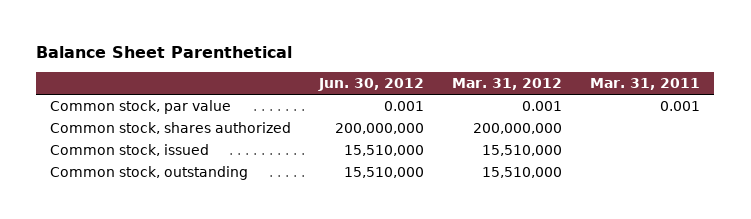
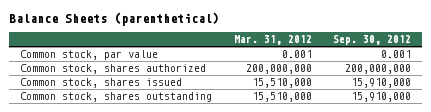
- Balance Sheet Parenthetical
+ Balance Sheets (parenthetical)
- | Jun. 30, 2012 | Mar. 31, 2012 | Mar. 31, 2011
+ | Mar. 31, 2012 | Sep. 30, 2012
- Common stock, issued | 15,510,000 | 15,510,000 |
- Common stock, outstanding | 15,510,000 | 15,510,000 |
+ Common stock, shares issued | 15,510,000 | 15,910,000
+ Common stock, shares outstanding | 15,510,000 | 15,910,000

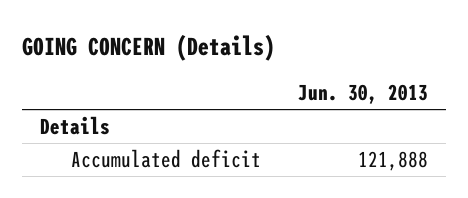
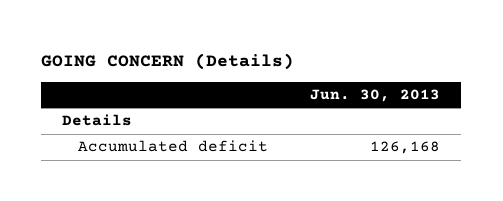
- Accumulated deficit | 121,888
+ Accumulated deficit | 126,168

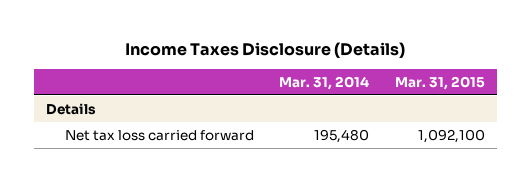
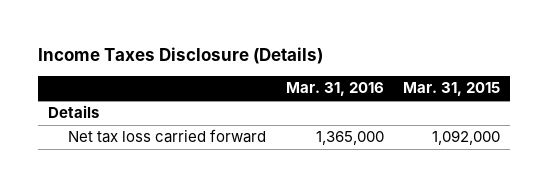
- | Mar. 31, 2014 | Mar. 31, 2015
+ | Mar. 31, 2016 | Mar. 31, 2015
- Net tax loss carried forward | 195,480 | 1,092,100
+ Net tax loss carried forward | 1,365,000 | 1,092,000

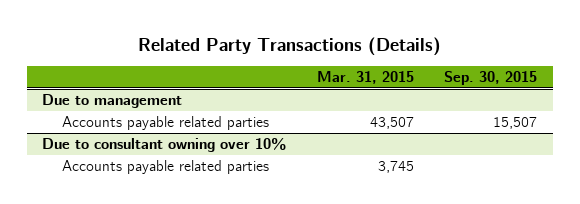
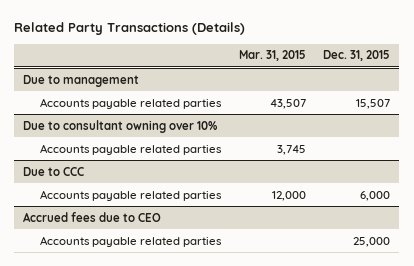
- | Mar. 31, 2015 | Sep. 30, 2015
+ | Mar. 31, 2015 | Dec. 31, 2015
+ Due to CCC
+ Accounts payable related parties | 12,000 | 6,000
+ Accrued fees due to CEO
+ Accounts payable related parties | | 25,000

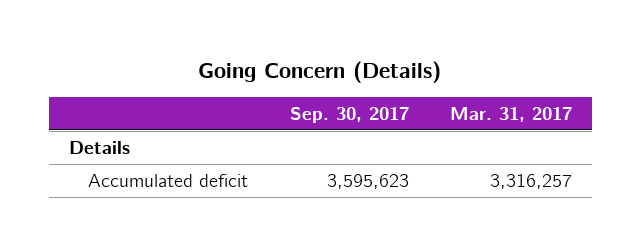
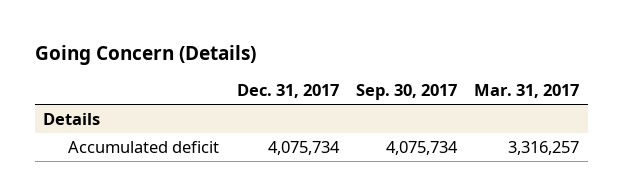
- | Sep. 30, 2017 | Mar. 31, 2017
+ | Dec. 31, 2017 | Sep. 30, 2017 | Mar. 31, 2017
- Accumulated deficit | 3,595,623 | 3,316,257
+ Accumulated deficit | 4,075,734 | 4,075,734 | 3,316,257

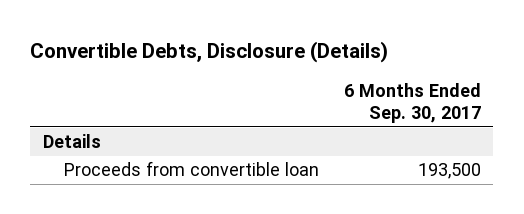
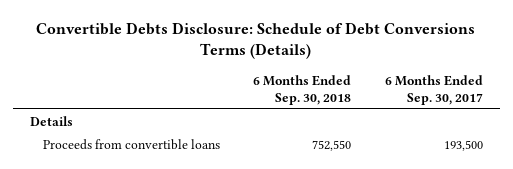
- Convertible Debts, Disclosure (Details)
+ Convertible Debts Disclosure: Schedule of Debt Conversions Terms (Details)
- | 6 Months Ended Sep. 30, 2017
+ | 6 Months Ended Sep. 30, 2018 | 6 Months Ended Sep. 30, 2017
- Proceeds from convertible loan | 193,500
+ Proceeds from convertible loans | 752,550 | 193,500

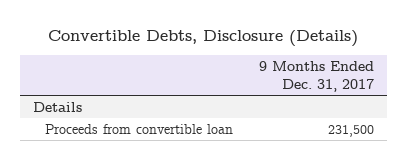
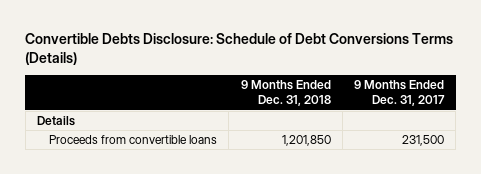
- Convertible Debts, Disclosure (Details)
+ Convertible Debts Disclosure: Schedule of Debt Conversions Terms (Details)
- | 9 Months Ended Dec. 31, 2017
+ | 9 Months Ended Dec. 31, 2018 | 9 Months Ended Dec. 31, 2017
- Proceeds from convertible loan | 231,500
+ Proceeds from convertible loans | 1,201,850 | 231,500

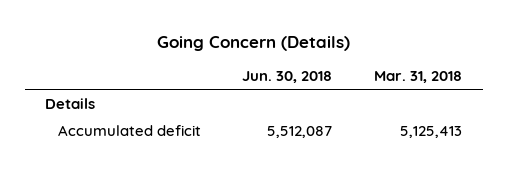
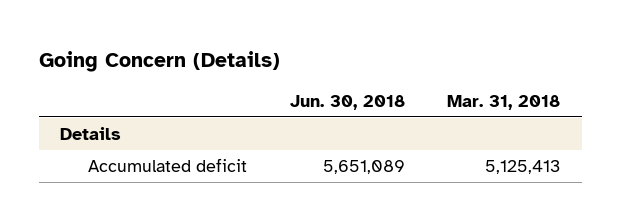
- Accumulated deficit | 5,512,087 | 5,125,413
+ Accumulated deficit | 5,651,089 | 5,125,413

